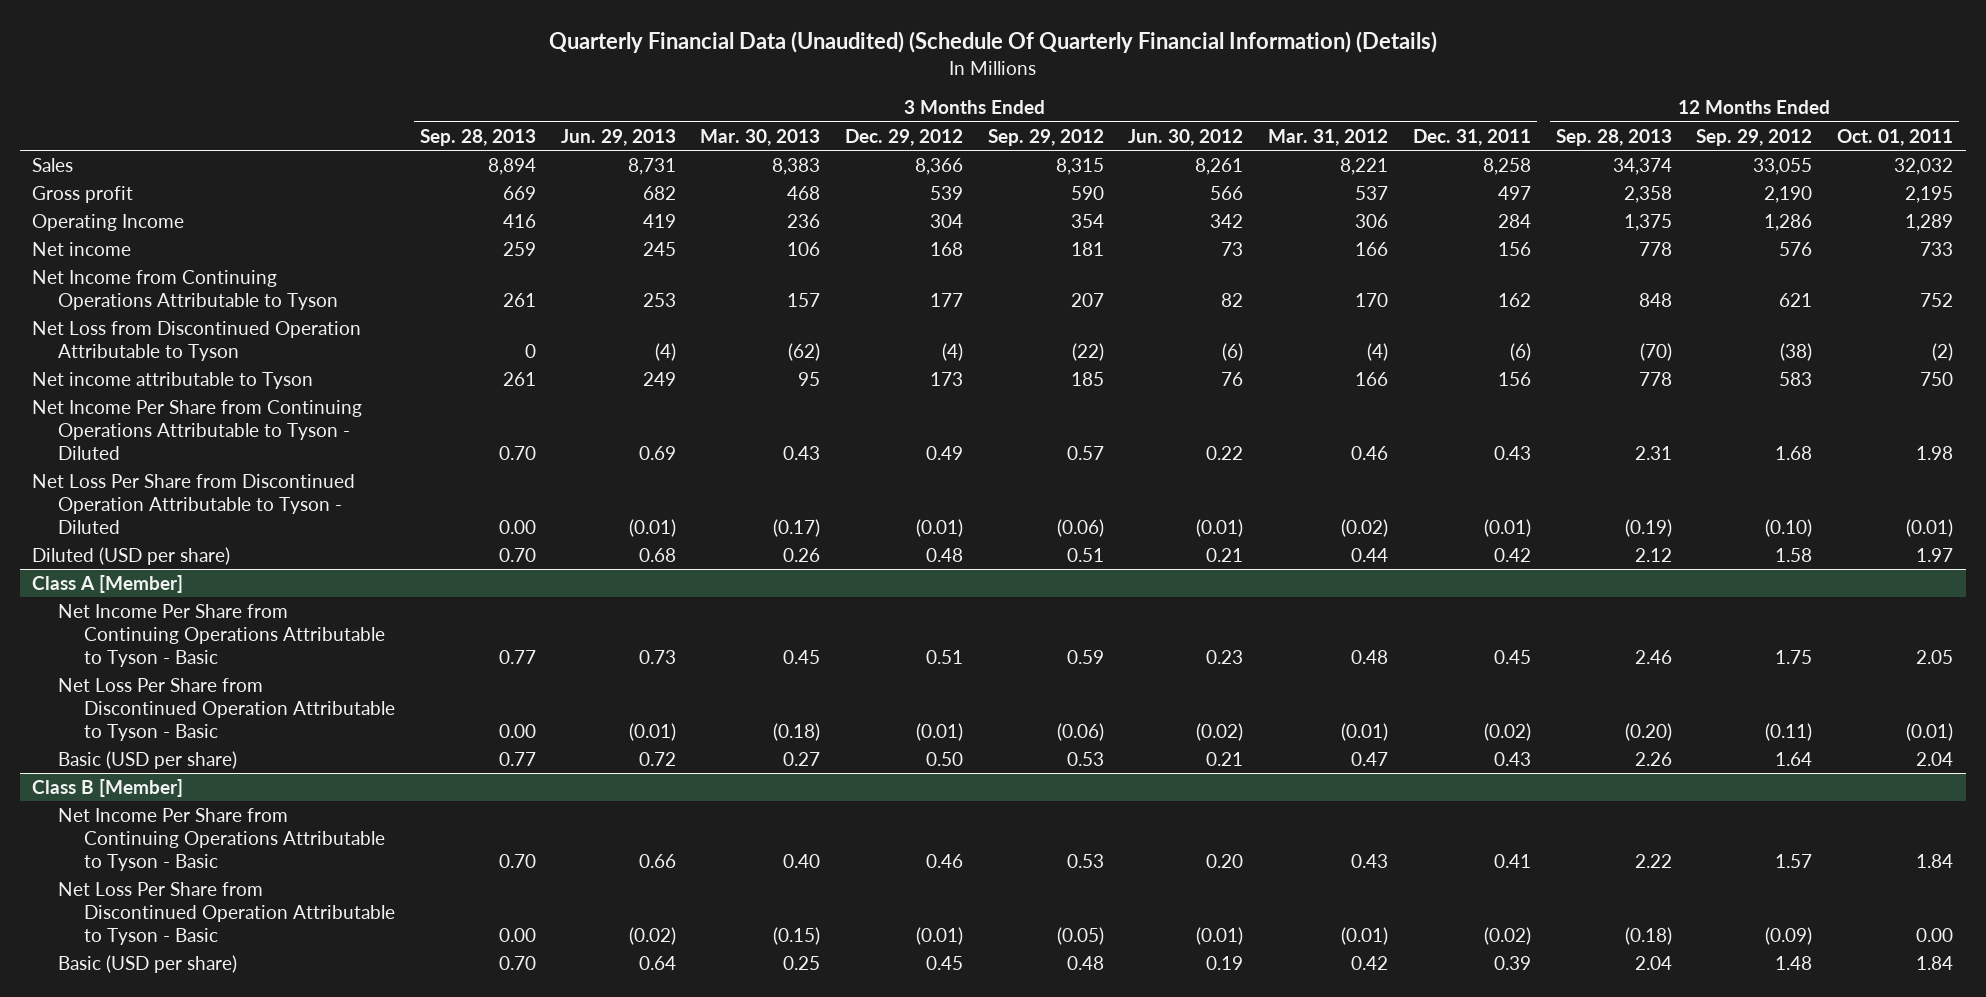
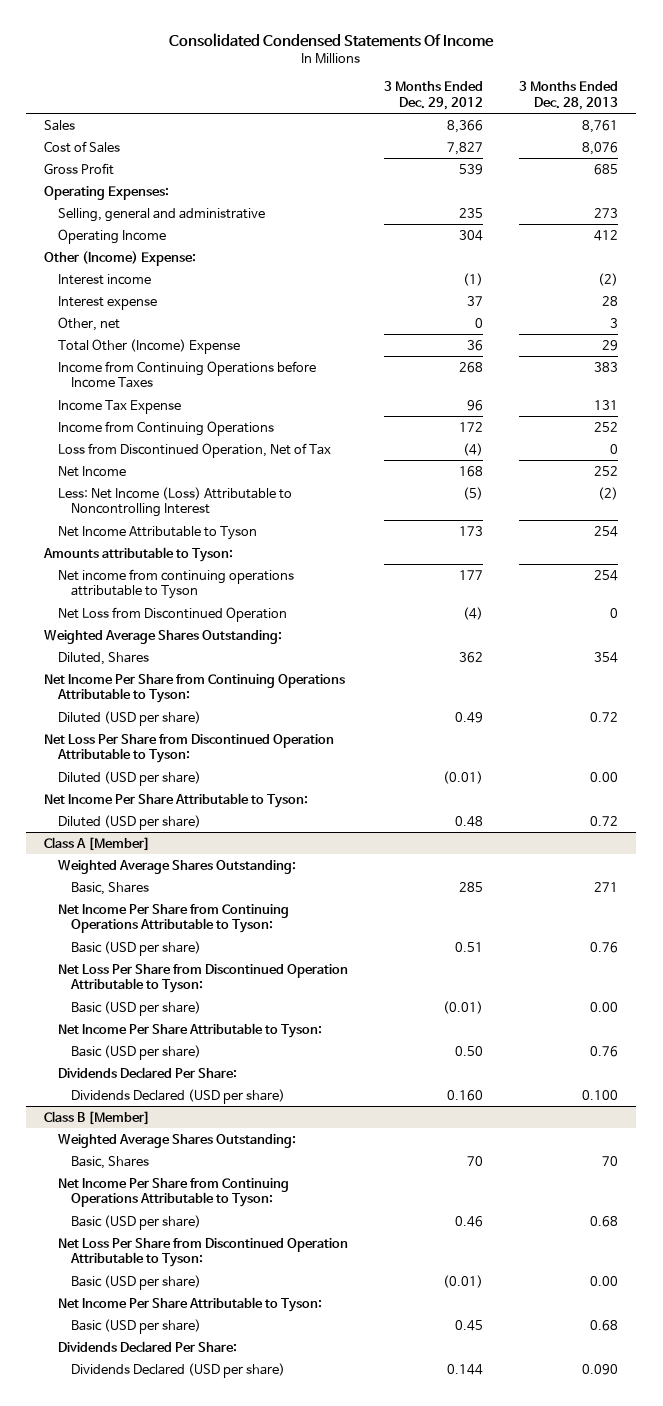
- Quarterly Financial Data (Unaudited) (Schedule Of Quarterly Financial Information) (Details)
+ Consolidated Condensed Statements Of Income
- | 3 Months Ended Sep. 28, 2013 | 3 Months Ended Jun. 29, 2013 | 3 Months Ended Mar. 30, 2013 | 3 Months Ended Dec. 29, 2012 | 3 Months Ended Sep. 29, 2012 | 3 Months Ended Jun. 30, 2012 | 3 Months Ended Mar. 31, 2012 | 3 Months Ended Dec. 31, 2011 | 12 Months Ended Sep. 28, 2013 | 12 Months Ended Sep. 29, 2012 | 12 Months Ended Oct. 01, 2011
+ | 3 Months Ended Dec. 29, 2012 | 3 Months Ended Dec. 28, 2013
- Gross profit | 669 | 682 | 468 | 539 | 590 | 566 | 537 | 497 | 2,358 | 2,190 | 2,195
+ Cost of Sales | 7,827 | 8,076
+ Gross Profit | 539 | 685
+ Operating Expenses:
+ Selling, general and administrative | 235 | 273
- Net income | 259 | 245 | 106 | 168 | 181 | 73 | 166 | 156 | 778 | 576 | 733
- Net Income from Continuing Operations Attributable to Tyson | 261 | 253 | 157 | 177 | 207 | 82 | 170 | 162 | 848 | 621 | 752
- Net Loss from Discontinued Operation Attributable to Tyson | 0 | (4) | (62) | (4) | (22) | (6) | (4) | (6) | (70) | (38) | (2)
- Net income attributable to Tyson | 261 | 249 | 95 | 173 | 185 | 76 | 166 | 156 | 778 | 583 | 750
- Net Income Per Share from Continuing Operations Attributable to Tyson - Diluted | 0.70 | 0.69 | 0.43 | 0.49 | 0.57 | 0.22 | 0.46 | 0.43 | 2.31 | 1.68 | 1.98
- Net Loss Per Share from Discontinued Operation Attributable to Tyson - Diluted | 0.00 | (0.01) | (0.17) | (0.01) | (0.06) | (0.01) | (0.02) | (0.01) | (0.19) | (0.10) | (0.01)
+ Other (Income) Expense:
+ Interest income | (1) | (2)
+ Interest expense | 37 | 28
+ Other, net | 0 | 3
+ Total Other (Income) Expense | 36 | 29
+ Income from Continuing Operations before Income Taxes | 268 | 383
+ Income Tax Expense | 96 | 131
+ Income from Continuing Operations | 172 | 252
+ Loss from Discontinued Operation, Net of Tax | (4) | 0
+ Net Income | 168 | 252
+ Less: Net Income (Loss) Attributable to Noncontrolling Interest | (5) | (2)
+ Net Income Attributable to Tyson | 173 | 254
+ Amounts attributable to Tyson:
+ Net income from continuing operations attributable to Tyson | 177 | 254
+ Net Loss from Discontinued Operation | (4) | 0
+ Weighted Average Shares Outstanding:
+ Diluted, Shares | 362 | 354
+ Net Income Per Share from Continuing Operations Attributable to Tyson:
+ Diluted (USD per share) | 0.49 | 0.72
+ Net Loss Per Share from Discontinued Operation Attributable to Tyson:
+ Diluted (USD per share) | (0.01) | 0.00
+ Net Income Per Share Attributable to Tyson:
@ Class A [Member]
- Net Income Per Share from Continuing Operations Attributable to Tyson - Basic | 0.77 | 0.73 | 0.45 | 0.51 | 0.59 | 0.23 | 0.48 | 0.45 | 2.46 | 1.75 | 2.05
- Net Loss Per Share from Discontinued Operation Attributable to Tyson - Basic | 0.00 | (0.01) | (0.18) | (0.01) | (0.06) | (0.02) | (0.01) | (0.02) | (0.20) | (0.11) | (0.01)
+ Weighted Average Shares Outstanding:
+ Basic, Shares | 285 | 271
+ Net Income Per Share from Continuing Operations Attributable to Tyson:
+ Basic (USD per share) | 0.51 | 0.76
+ Net Loss Per Share from Discontinued Operation Attributable to Tyson:
+ Basic (USD per share) | (0.01) | 0.00
+ Net Income Per Share Attributable to Tyson:
+ Dividends Declared Per Share:
+ Dividends Declared (USD per share) | 0.160 | 0.100
@ Class B [Member]
- Net Income Per Share from Continuing Operations Attributable to Tyson - Basic | 0.70 | 0.66 | 0.40 | 0.46 | 0.53 | 0.20 | 0.43 | 0.41 | 2.22 | 1.57 | 1.84
- Net Loss Per Share from Discontinued Operation Attributable to Tyson - Basic | 0.00 | (0.02) | (0.15) | (0.01) | (0.05) | (0.01) | (0.01) | (0.02) | (0.18) | (0.09) | 0.00
+ Weighted Average Shares Outstanding:
+ Basic, Shares | 70 | 70
+ Net Income Per Share from Continuing Operations Attributable to Tyson:
+ Basic (USD per share) | 0.46 | 0.68
+ Net Loss Per Share from Discontinued Operation Attributable to Tyson:
+ Basic (USD per share) | (0.01) | 0.00
+ Net Income Per Share Attributable to Tyson:
+ Dividends Declared Per Share:
+ Dividends Declared (USD per share) | 0.144 | 0.090

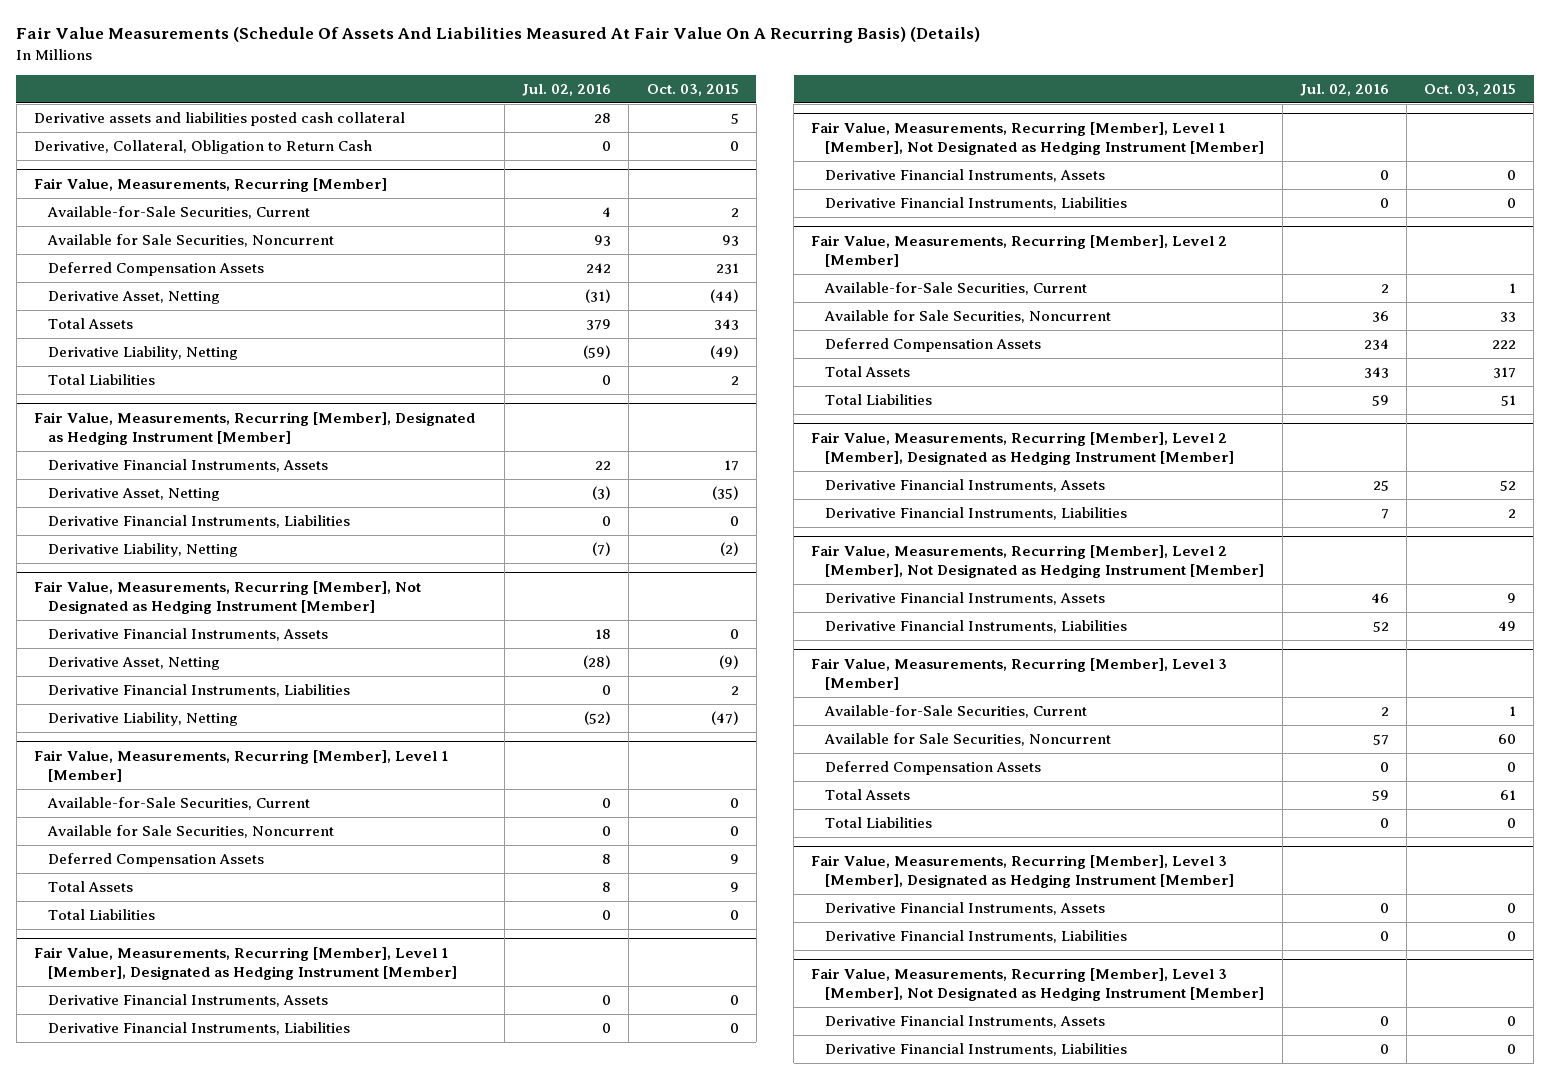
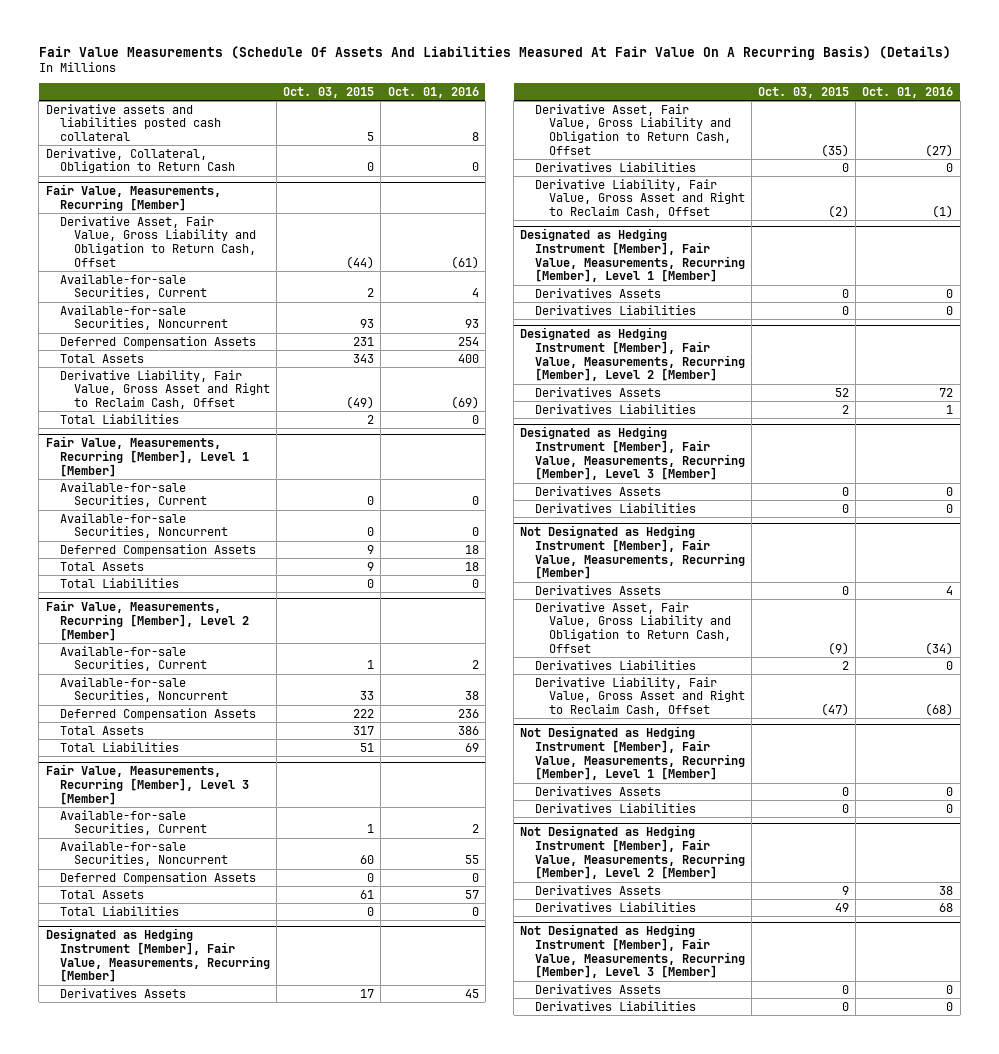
- | Jul. 02, 2016 | Oct. 03, 2015
+ | Oct. 03, 2015 | Oct. 01, 2016
@ Fair Value, Measurements, Recurring [Member]
- Available-for-Sale Securities, Current | 4 | 2
- Available for Sale Securities, Noncurrent | 93 | 93
+ Derivative Asset, Fair Value, Gross Liability and Obligation to Return Cash, Offset | (44) | (61)
+ Available-for-sale Securities, Current | 2 | 4
+ Available-for-sale Securities, Noncurrent | 93 | 93
- Derivative Asset, Netting | (31) | (44)
- Derivative Liability, Netting | (59) | (49)
+ Derivative Liability, Fair Value, Gross Asset and Right to Reclaim Cash, Offset | (49) | (69)
- Fair Value, Measurements, Recurring [Member], Designated as Hedging Instrument [Member]
- Derivative Financial Instruments, Assets | 22 | 17
- Derivative Asset, Netting | (3) | (35)
- Derivative Financial Instruments, Liabilities | 0 | 0
- Derivative Liability, Netting | (7) | (2)
- Fair Value, Measurements, Recurring [Member], Not Designated as Hedging Instrument [Member]
- Derivative Financial Instruments, Assets | 18 | 0
- Derivative Asset, Netting | (28) | (9)
- Derivative Financial Instruments, Liabilities | 0 | 2
- Derivative Liability, Netting | (52) | (47)
@ Fair Value, Measurements, Recurring [Member], Level 1 [Member]
- Available-for-Sale Securities, Current | 0 | 0
- Available for Sale Securities, Noncurrent | 0 | 0
+ Available-for-sale Securities, Current | 0 | 0
+ Available-for-sale Securities, Noncurrent | 0 | 0
- Fair Value, Measurements, Recurring [Member], Level 1 [Member], Designated as Hedging Instrument [Member]
- Derivative Financial Instruments, Assets | 0 | 0
- Derivative Financial Instruments, Liabilities | 0 | 0
- Fair Value, Measurements, Recurring [Member], Level 1 [Member], Not Designated as Hedging Instrument [Member]
- Derivative Financial Instruments, Assets | 0 | 0
- Derivative Financial Instruments, Liabilities | 0 | 0
@ Fair Value, Measurements, Recurring [Member], Level 2 [Member]
- Available-for-Sale Securities, Current | 2 | 1
- Available for Sale Securities, Noncurrent | 36 | 33
+ Available-for-sale Securities, Current | 1 | 2
+ Available-for-sale Securities, Noncurrent | 33 | 38
- Fair Value, Measurements, Recurring [Member], Level 2 [Member], Designated as Hedging Instrument [Member]
- Derivative Financial Instruments, Assets | 25 | 52
- Derivative Financial Instruments, Liabilities | 7 | 2
- Fair Value, Measurements, Recurring [Member], Level 2 [Member], Not Designated as Hedging Instrument [Member]
- Derivative Financial Instruments, Assets | 46 | 9
- Derivative Financial Instruments, Liabilities | 52 | 49
@ Fair Value, Measurements, Recurring [Member], Level 3 [Member]
- Available-for-Sale Securities, Current | 2 | 1
- Available for Sale Securities, Noncurrent | 57 | 60
+ Available-for-sale Securities, Current | 1 | 2
+ Available-for-sale Securities, Noncurrent | 60 | 55
- Fair Value, Measurements, Recurring [Member], Level 3 [Member], Designated as Hedging Instrument [Member]
- Derivative Financial Instruments, Assets | 0 | 0
- Derivative Financial Instruments, Liabilities | 0 | 0
- Fair Value, Measurements, Recurring [Member], Level 3 [Member], Not Designated as Hedging Instrument [Member]
- Derivative Financial Instruments, Assets | 0 | 0
- Derivative Financial Instruments, Liabilities | 0 | 0
+ Designated as Hedging Instrument [Member], Fair Value, Measurements, Recurring [Member]
+ Derivatives Assets | 17 | 45
+ Derivative Asset, Fair Value, Gross Liability and Obligation to Return Cash, Offset | (35) | (27)
+ Derivatives Liabilities | 0 | 0
+ Derivative Liability, Fair Value, Gross Asset and Right to Reclaim Cash, Offset | (2) | (1)
+ Designated as Hedging Instrument [Member], Fair Value, Measurements, Recurring [Member], Level 1 [Member]
+ Derivatives Assets | 0 | 0
+ Derivatives Liabilities | 0 | 0
+ Designated as Hedging Instrument [Member], Fair Value, Measurements, Recurring [Member], Level 2 [Member]
+ Derivatives Assets | 52 | 72
+ Derivatives Liabilities | 2 | 1
+ Designated as Hedging Instrument [Member], Fair Value, Measurements, Recurring [Member], Level 3 [Member]
+ Derivatives Assets | 0 | 0
+ Derivatives Liabilities | 0 | 0
+ Not Designated as Hedging Instrument [Member], Fair Value, Measurements, Recurring [Member]
+ Derivatives Assets | 0 | 4
+ Derivative Asset, Fair Value, Gross Liability and Obligation to Return Cash, Offset | (9) | (34)
+ Derivatives Liabilities | 2 | 0
+ Derivative Liability, Fair Value, Gross Asset and Right to Reclaim Cash, Offset | (47) | (68)
+ Not Designated as Hedging Instrument [Member], Fair Value, Measurements, Recurring [Member], Level 1 [Member]
+ Derivatives Assets | 0 | 0
+ Derivatives Liabilities | 0 | 0
+ Not Designated as Hedging Instrument [Member], Fair Value, Measurements, Recurring [Member], Level 2 [Member]
+ Derivatives Assets | 9 | 38
+ Derivatives Liabilities | 49 | 68
+ Not Designated as Hedging Instrument [Member], Fair Value, Measurements, Recurring [Member], Level 3 [Member]
+ Derivatives Assets | 0 | 0
+ Derivatives Liabilities | 0 | 0

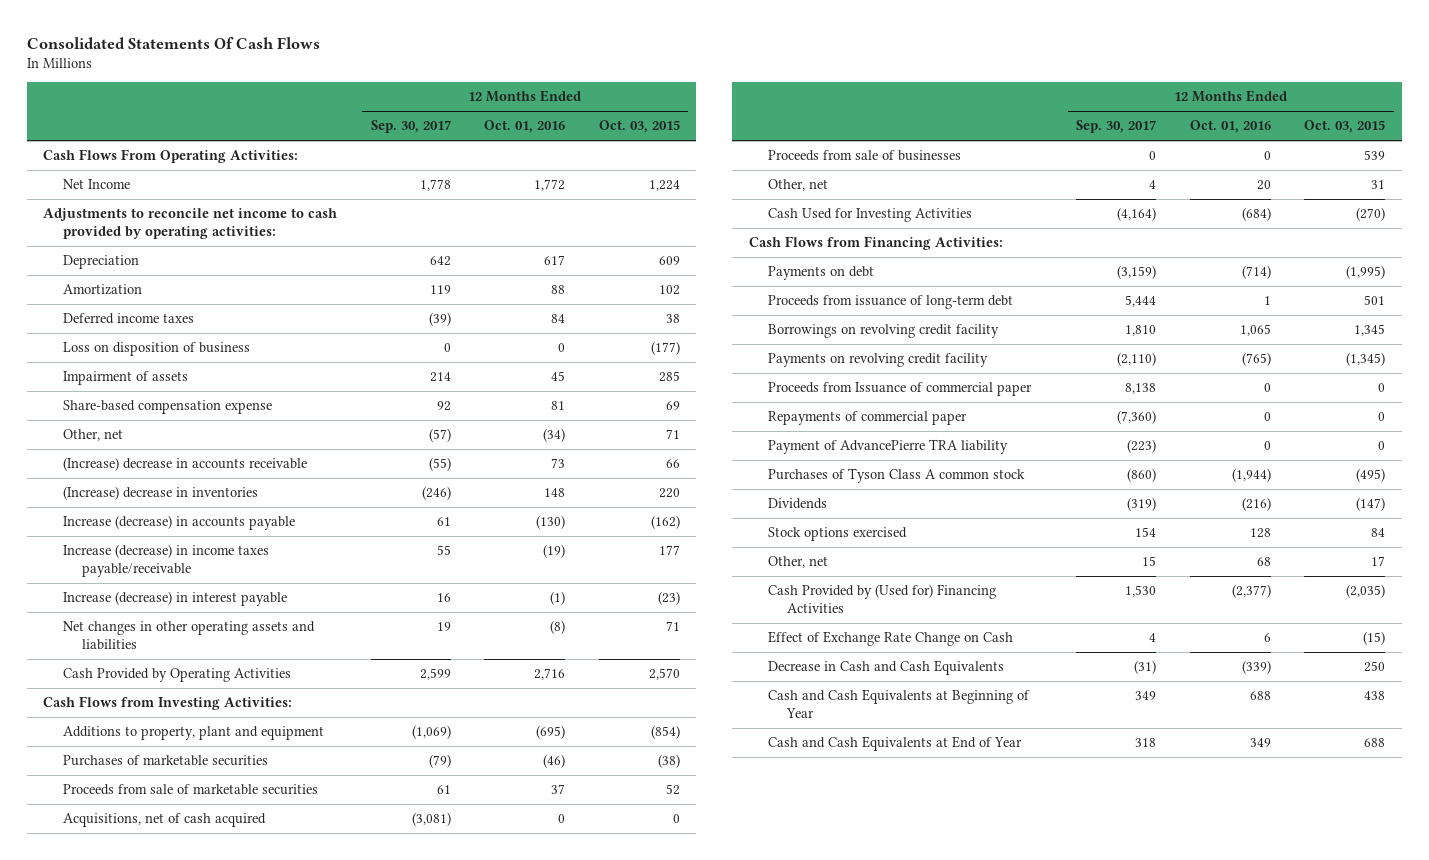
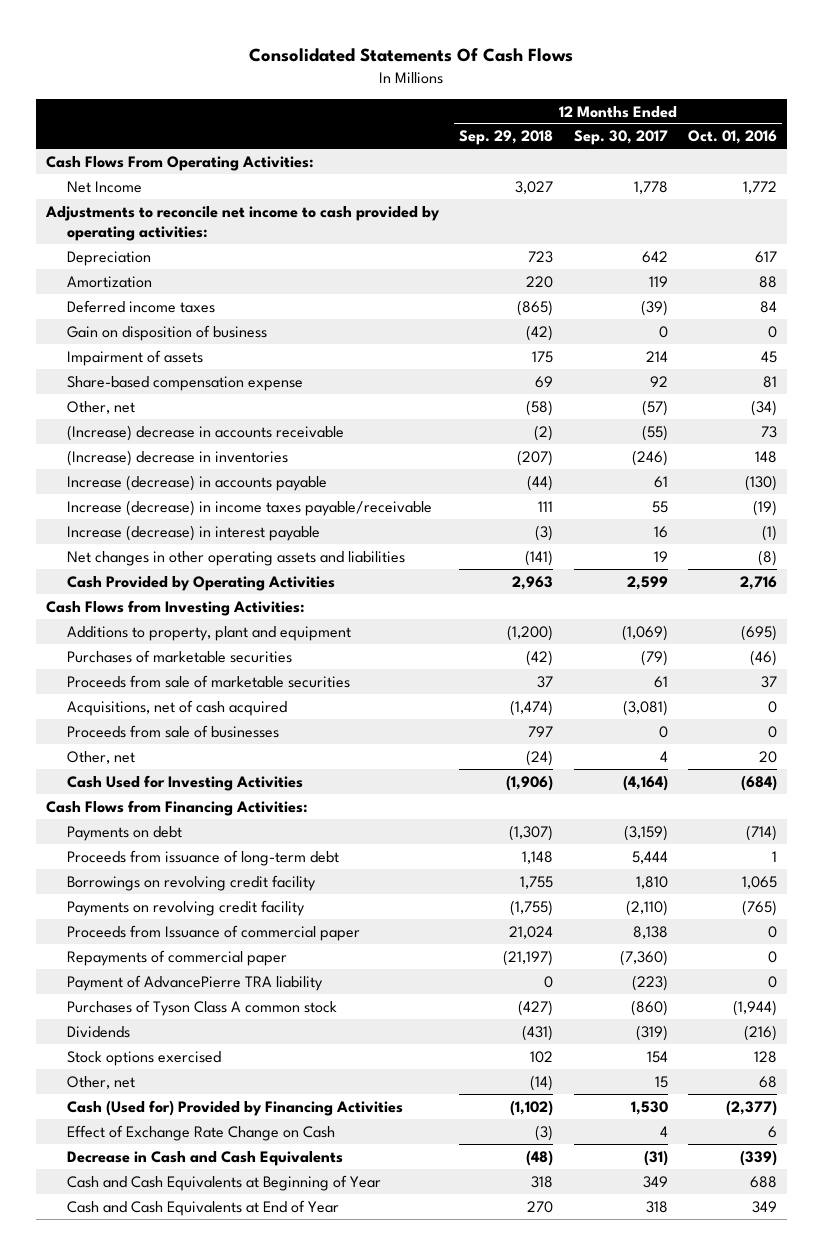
- | 12 Months Ended Sep. 30, 2017 | 12 Months Ended Oct. 01, 2016 | 12 Months Ended Oct. 03, 2015
+ | 12 Months Ended Sep. 29, 2018 | 12 Months Ended Sep. 30, 2017 | 12 Months Ended Oct. 01, 2016
- Loss on disposition of business | 0 | 0 | (177)
+ Gain on disposition of business | (42) | 0 | 0
- Cash Provided by (Used for) Financing Activities | 1,530 | (2,377) | (2,035)
+ Cash (Used for) Provided by Financing Activities | (1,102) | 1,530 | (2,377)

